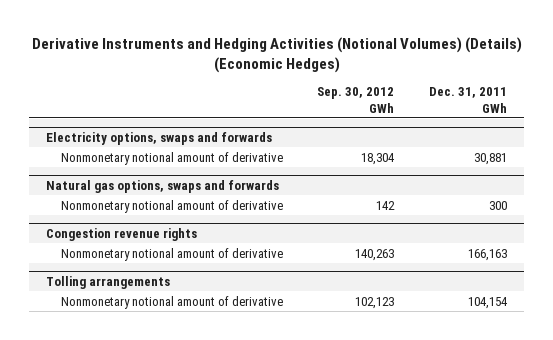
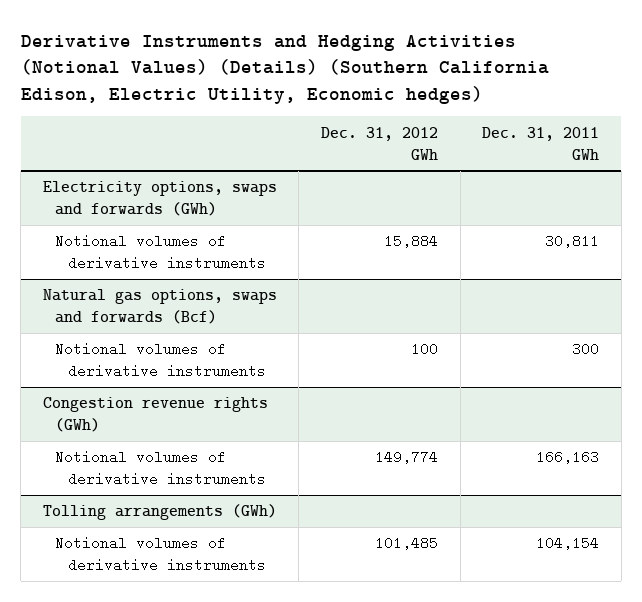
- Derivative Instruments and Hedging Activities (Notional Volumes) (Details) (Economic Hedges)
+ Derivative Instruments and Hedging Activities (Notional Values) (Details) (Southern California Edison, Electric Utility, Economic hedges)
- | Sep. 30, 2012 GWh | Dec. 31, 2011 GWh
+ | Dec. 31, 2012 GWh | Dec. 31, 2011 GWh
- Electricity options, swaps and forwards
- Nonmonetary notional amount of derivative | 18,304 | 30,881
- Natural gas options, swaps and forwards
- Nonmonetary notional amount of derivative | 142 | 300
- Congestion revenue rights
- Nonmonetary notional amount of derivative | 140,263 | 166,163
- Tolling arrangements
- Nonmonetary notional amount of derivative | 102,123 | 104,154
+ Electricity options, swaps and forwards (GWh)
+ Notional volumes of derivative instruments | 15,884 | 30,811
+ Natural gas options, swaps and forwards (Bcf)
+ Notional volumes of derivative instruments | 100 | 300
+ Congestion revenue rights (GWh)
+ Notional volumes of derivative instruments | 149,774 | 166,163
+ Tolling arrangements (GWh)
+ Notional volumes of derivative instruments | 101,485 | 104,154

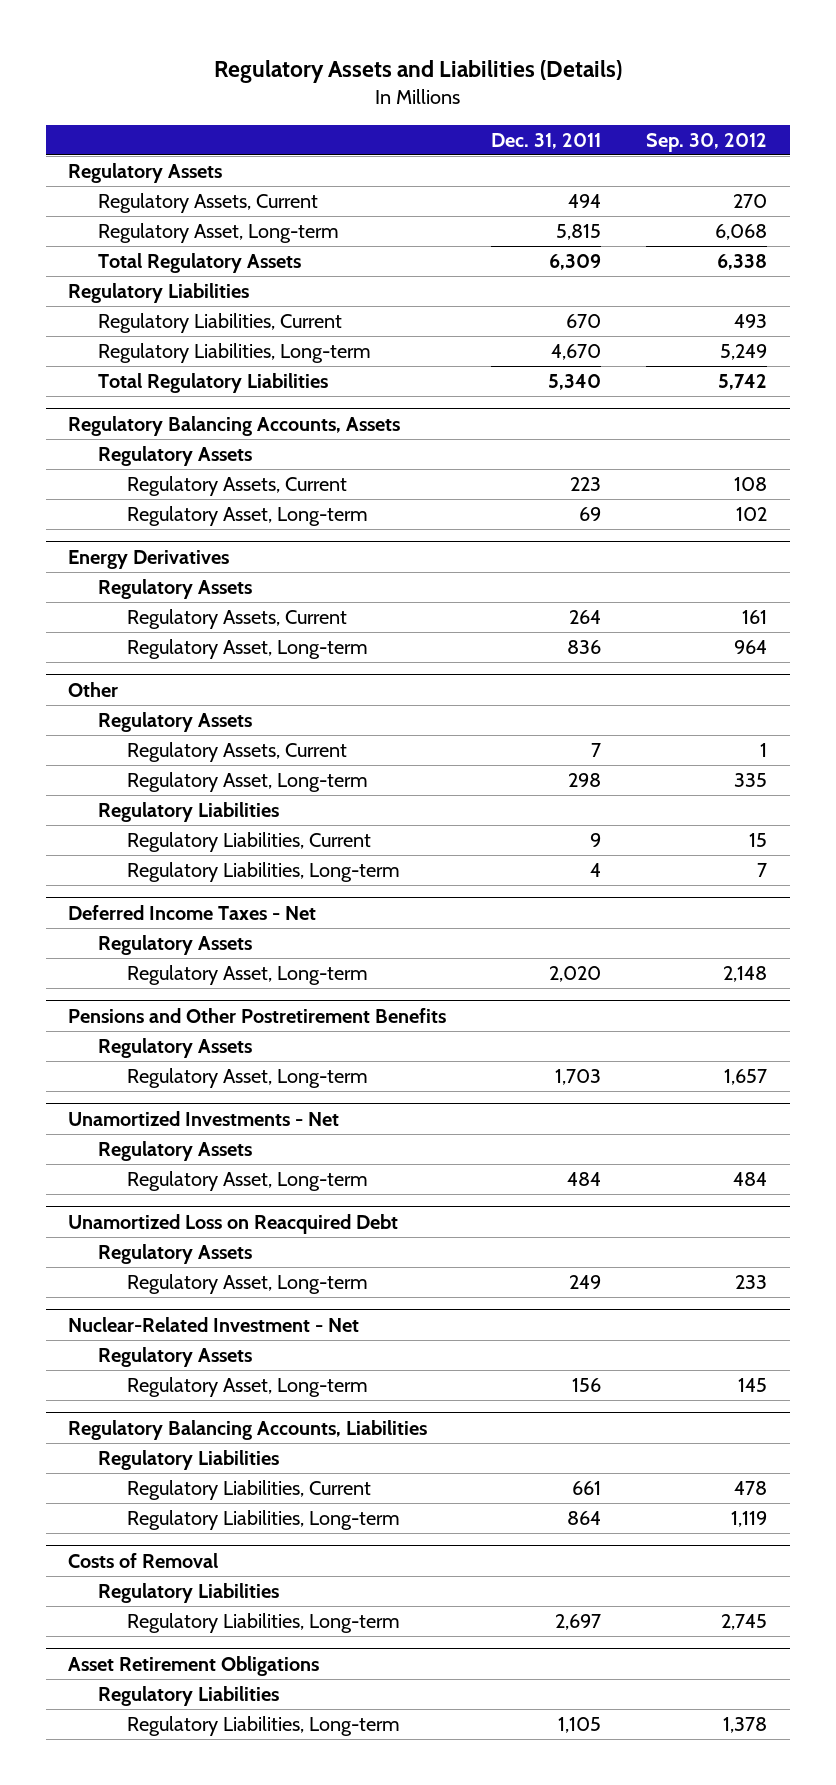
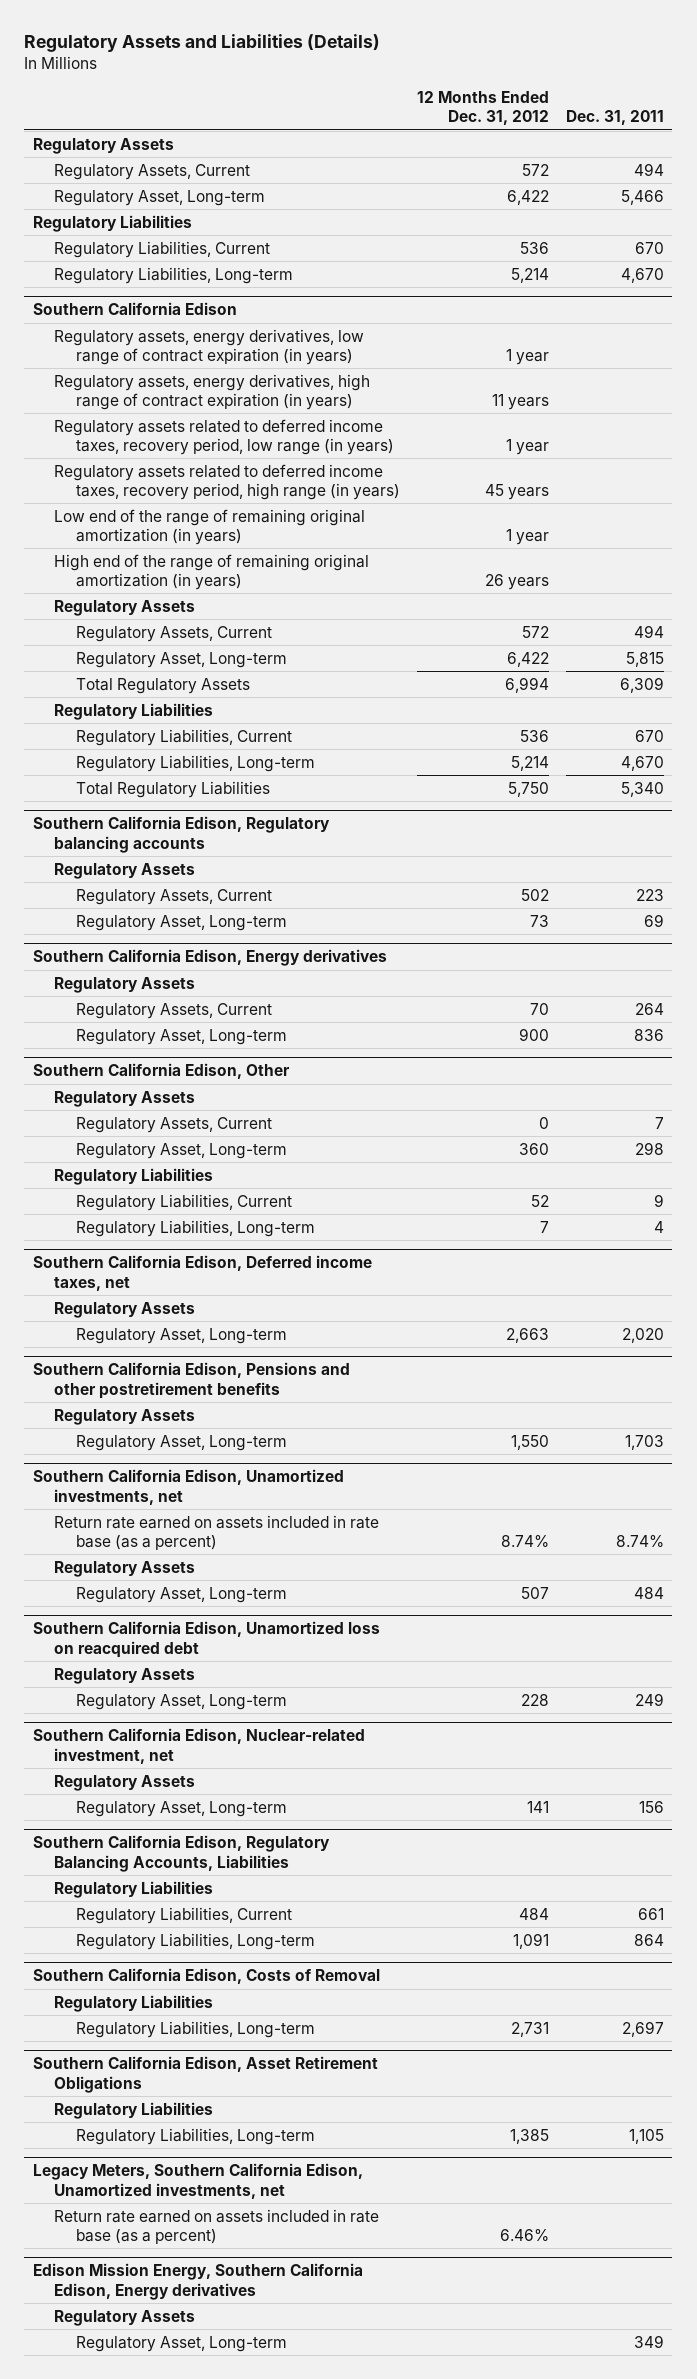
- | Dec. 31, 2011 | Sep. 30, 2012
+ | 12 Months Ended Dec. 31, 2012 | Dec. 31, 2011
+ Regulatory Asset, Long-term | 6,422 | 5,466
+ Regulatory Liabilities
+ Regulatory Liabilities, Current | 536 | 670
+ Regulatory Liabilities, Long-term | 5,214 | 4,670
+ Southern California Edison
+ Regulatory assets, energy derivatives, low range of contract expiration (in years) | 1 year |
+ Regulatory assets, energy derivatives, high range of contract expiration (in years) | 11 years |
+ Regulatory assets related to deferred income taxes, recovery period, low range (in years) | 1 year |
+ Regulatory assets related to deferred income taxes, recovery period, high range (in years) | 45 years |
+ Low end of the range of remaining original amortization (in years) | 1 year |
+ High end of the range of remaining original amortization (in years) | 26 years |
+ Regulatory Assets
+ Regulatory Assets, Current | 572 | 494
- Regulatory Balancing Accounts, Assets
+ Southern California Edison, Regulatory balancing accounts
- Energy Derivatives
+ Southern California Edison, Energy derivatives
- Other
+ Southern California Edison, Other
- Deferred Income Taxes - Net
+ Southern California Edison, Deferred income taxes, net
- Pensions and Other Postretirement Benefits
+ Southern California Edison, Pensions and other postretirement benefits
- Unamortized Investments - Net
+ Southern California Edison, Unamortized investments, net
+ Return rate earned on assets included in rate base (as a percent) | 8.74% | 8.74%
- Unamortized Loss on Reacquired Debt
+ Southern California Edison, Unamortized loss on reacquired debt
- Nuclear-Related Investment - Net
+ Southern California Edison, Nuclear-related investment, net
- Regulatory Balancing Accounts, Liabilities
+ Southern California Edison, Regulatory Balancing Accounts, Liabilities
- Costs of Removal
+ Southern California Edison, Costs of Removal
- Asset Retirement Obligations
+ Southern California Edison, Asset Retirement Obligations
+ Legacy Meters, Southern California Edison, Unamortized investments, net
+ Return rate earned on assets included in rate base (as a percent) | 6.46% |
+ Edison Mission Energy, Southern California Edison, Energy derivatives
+ Regulatory Assets
+ Regulatory Asset, Long-term | | 349

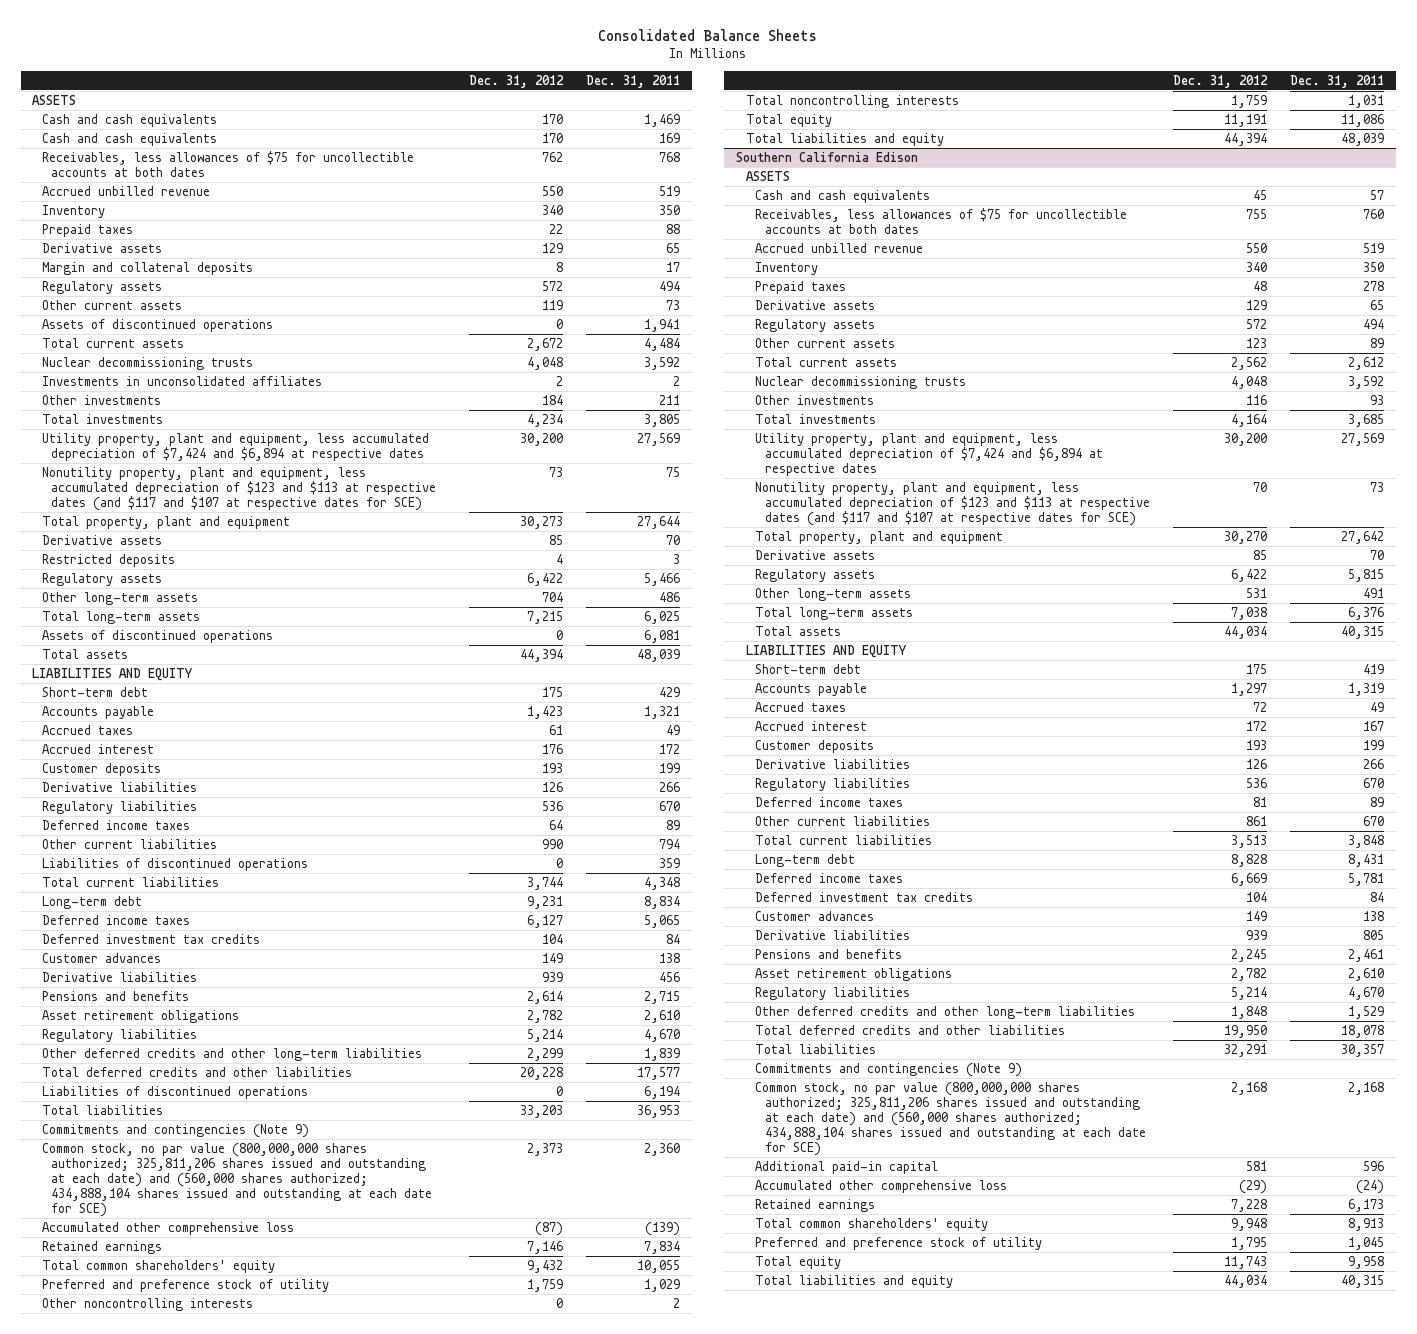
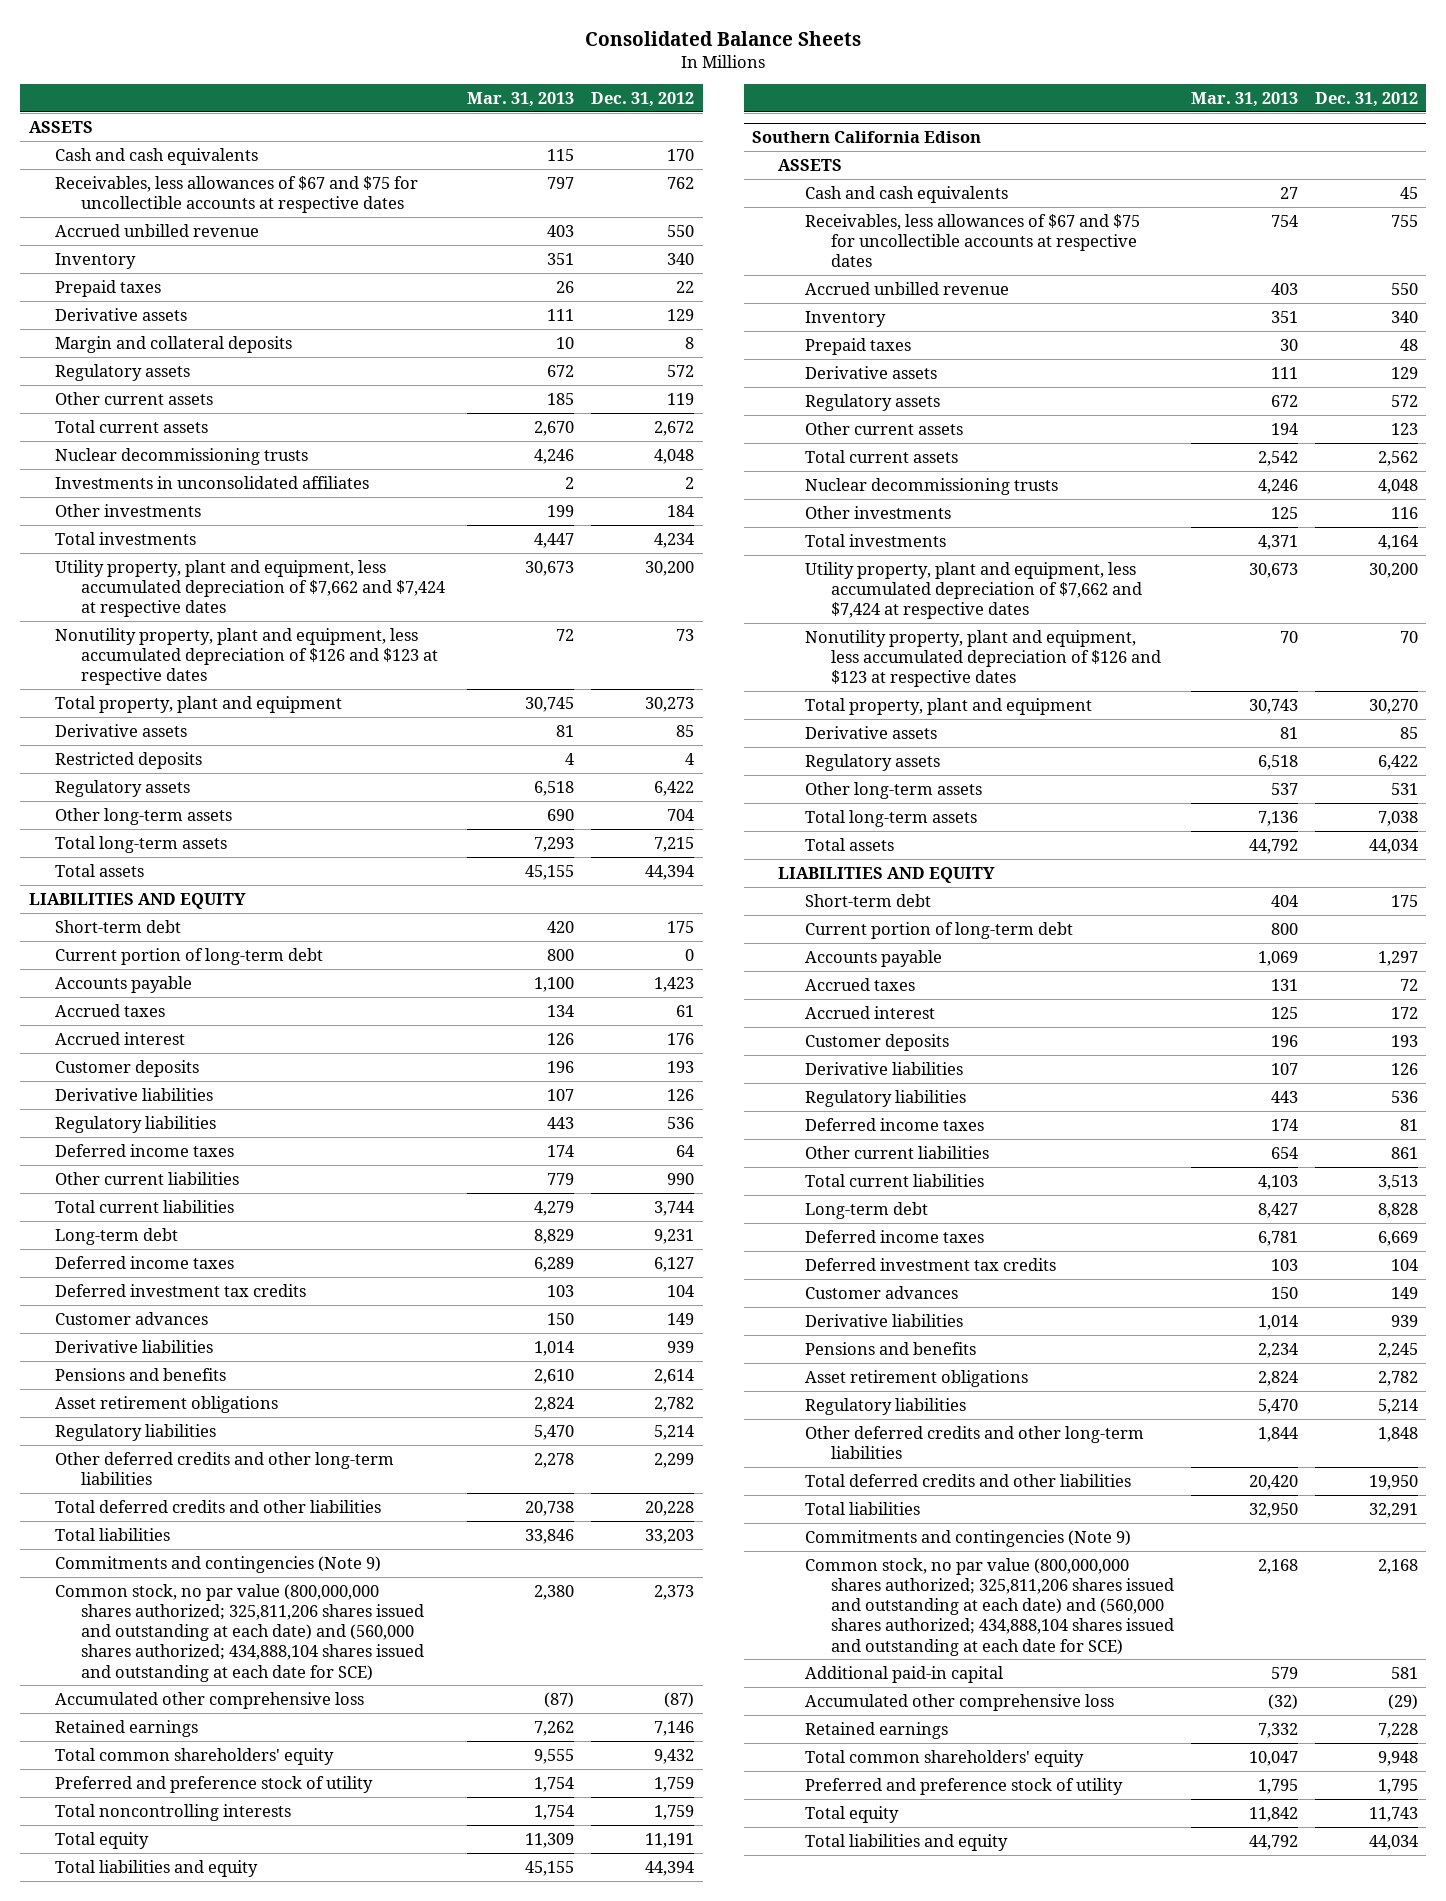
- | Dec. 31, 2012 | Dec. 31, 2011
+ | Mar. 31, 2013 | Dec. 31, 2012
- Cash and cash equivalents | 170 | 169
- Receivables, less allowances of $75 for uncollectible accounts at both dates | 762 | 768
+ Receivables, less allowances of $67 and $75 for uncollectible accounts at respective dates | 797 | 762
- Assets of discontinued operations | 0 | 1,941
- Utility property, plant and equipment, less accumulated depreciation of $7,424 and $6,894 at respective dates | 30,200 | 27,569
- Nonutility property, plant and equipment, less accumulated depreciation of $123 and $113 at respective dates (and $117 and $107 at respective dates for SCE) | 73 | 75
+ Utility property, plant and equipment, less accumulated depreciation of $7,662 and $7,424 at respective dates | 30,673 | 30,200
+ Nonutility property, plant and equipment, less accumulated depreciation of $126 and $123 at respective dates | 72 | 73
- Assets of discontinued operations | 0 | 6,081
+ Current portion of long-term debt | 800 | 0
- Liabilities of discontinued operations | 0 | 359
- Liabilities of discontinued operations | 0 | 6,194
- Other noncontrolling interests | 0 | 2
@ Southern California Edison
- Receivables, less allowances of $75 for uncollectible accounts at both dates | 755 | 760
+ Receivables, less allowances of $67 and $75 for uncollectible accounts at respective dates | 754 | 755
- Utility property, plant and equipment, less accumulated depreciation of $7,424 and $6,894 at respective dates | 30,200 | 27,569
- Nonutility property, plant and equipment, less accumulated depreciation of $123 and $113 at respective dates (and $117 and $107 at respective dates for SCE) | 70 | 73
+ Utility property, plant and equipment, less accumulated depreciation of $7,662 and $7,424 at respective dates | 30,673 | 30,200
+ Nonutility property, plant and equipment, less accumulated depreciation of $126 and $123 at respective dates | 70 | 70
+ Current portion of long-term debt | 800 |

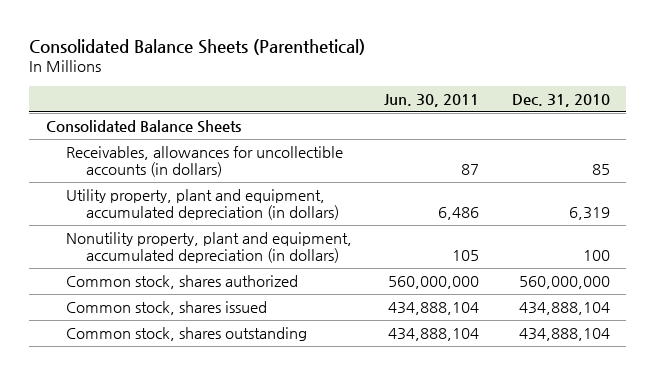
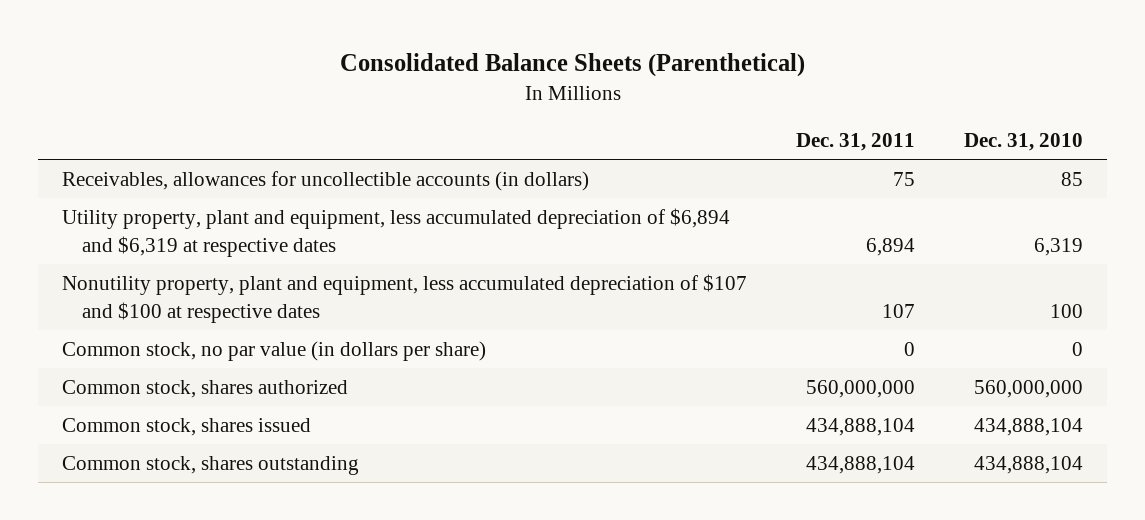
- | Jun. 30, 2011 | Dec. 31, 2010
+ | Dec. 31, 2011 | Dec. 31, 2010
- Consolidated Balance Sheets
- Utility property, plant and equipment, accumulated depreciation (in dollars) | 6,486 | 6,319
- Nonutility property, plant and equipment, accumulated depreciation (in dollars) | 105 | 100
+ Utility property, plant and equipment, less accumulated depreciation of $6,894 and $6,319 at respective dates | 6,894 | 6,319
+ Nonutility property, plant and equipment, less accumulated depreciation of $107 and $100 at respective dates | 107 | 100
+ Common stock, no par value (in dollars per share) | 0 | 0

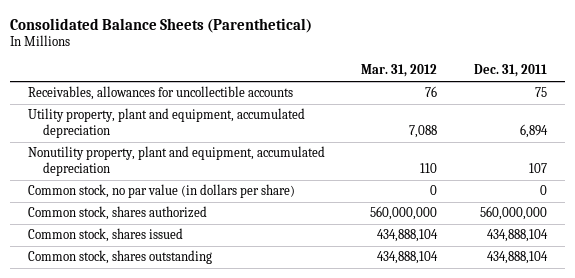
- | Dec. 31, 2011 | Dec. 31, 2010
+ | Mar. 31, 2012 | Dec. 31, 2011
- Receivables, allowances for uncollectible accounts (in dollars) | 75 | 85
- Utility property, plant and equipment, less accumulated depreciation of $6,894 and $6,319 at respective dates | 6,894 | 6,319
- Nonutility property, plant and equipment, less accumulated depreciation of $107 and $100 at respective dates | 107 | 100
+ Receivables, allowances for uncollectible accounts | 76 | 75
+ Utility property, plant and equipment, accumulated depreciation | 7,088 | 6,894
+ Nonutility property, plant and equipment, accumulated depreciation | 110 | 107

